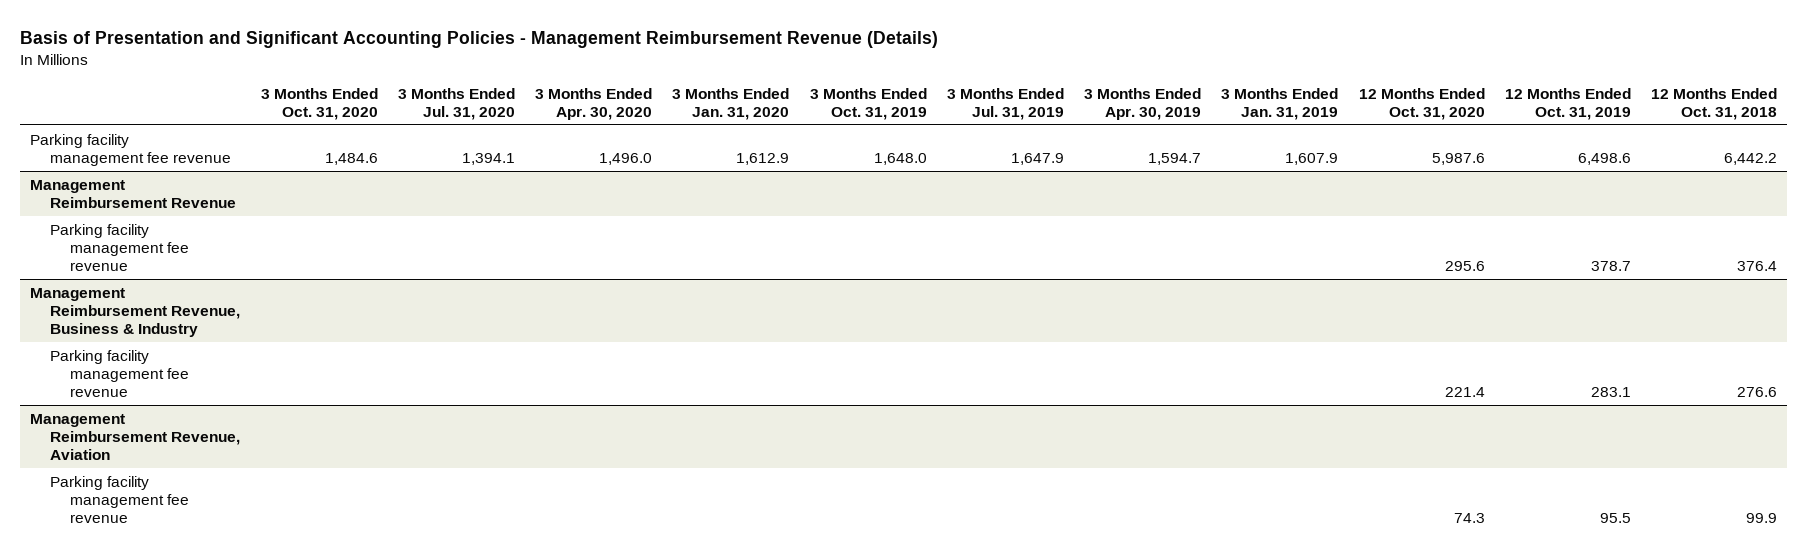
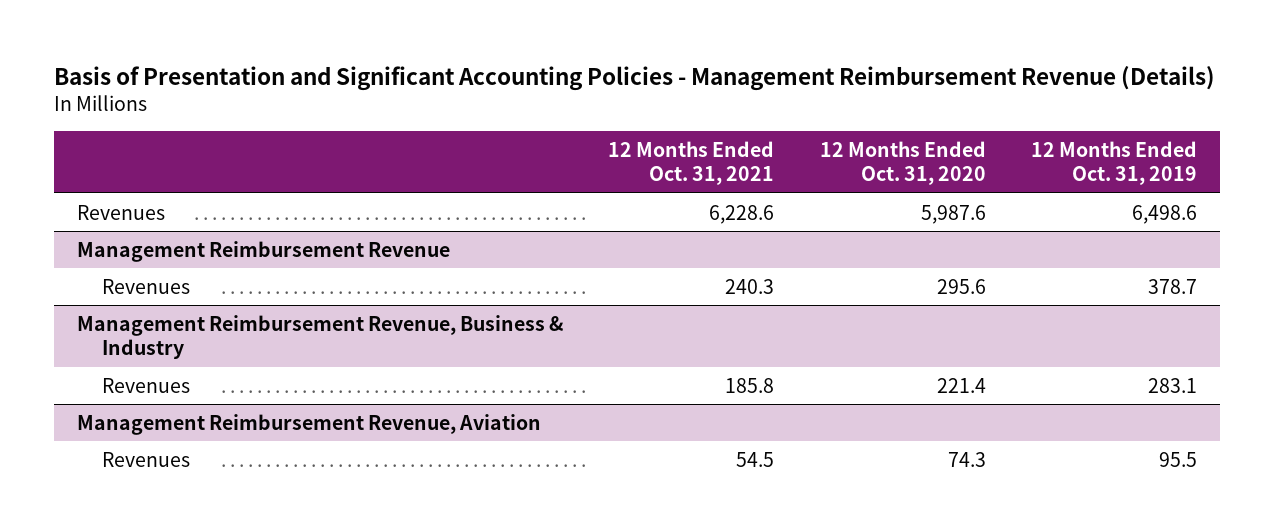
- | 3 Months Ended Oct. 31, 2020 | 3 Months Ended Jul. 31, 2020 | 3 Months Ended Apr. 30, 2020 | 3 Months Ended Jan. 31, 2020 | 3 Months Ended Oct. 31, 2019 | 3 Months Ended Jul. 31, 2019 | 3 Months Ended Apr. 30, 2019 | 3 Months Ended Jan. 31, 2019 | 12 Months Ended Oct. 31, 2020 | 12 Months Ended Oct. 31, 2019 | 12 Months Ended Oct. 31, 2018
+ | 12 Months Ended Oct. 31, 2021 | 12 Months Ended Oct. 31, 2020 | 12 Months Ended Oct. 31, 2019
- Parking facility management fee revenue | 1,484.6 | 1,394.1 | 1,496.0 | 1,612.9 | 1,648.0 | 1,647.9 | 1,594.7 | 1,607.9 | 5,987.6 | 6,498.6 | 6,442.2
+ Revenues | 6,228.6 | 5,987.6 | 6,498.6
@ Management Reimbursement Revenue
- Parking facility management fee revenue | | | | | | | | | 295.6 | 378.7 | 376.4
+ Revenues | 240.3 | 295.6 | 378.7
@ Management Reimbursement Revenue, Business & Industry
- Parking facility management fee revenue | | | | | | | | | 221.4 | 283.1 | 276.6
+ Revenues | 185.8 | 221.4 | 283.1
@ Management Reimbursement Revenue, Aviation
- Parking facility management fee revenue | | | | | | | | | 74.3 | 95.5 | 99.9
+ Revenues | 54.5 | 74.3 | 95.5

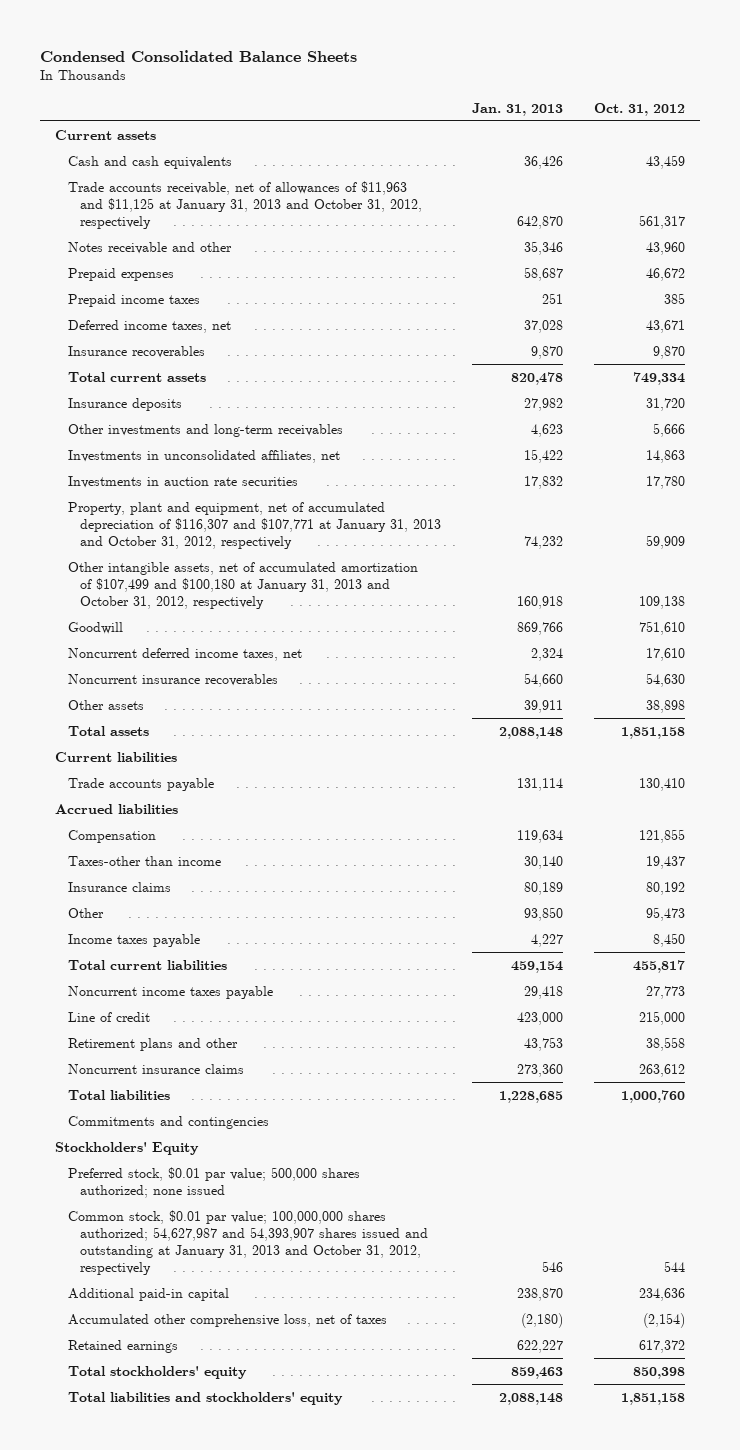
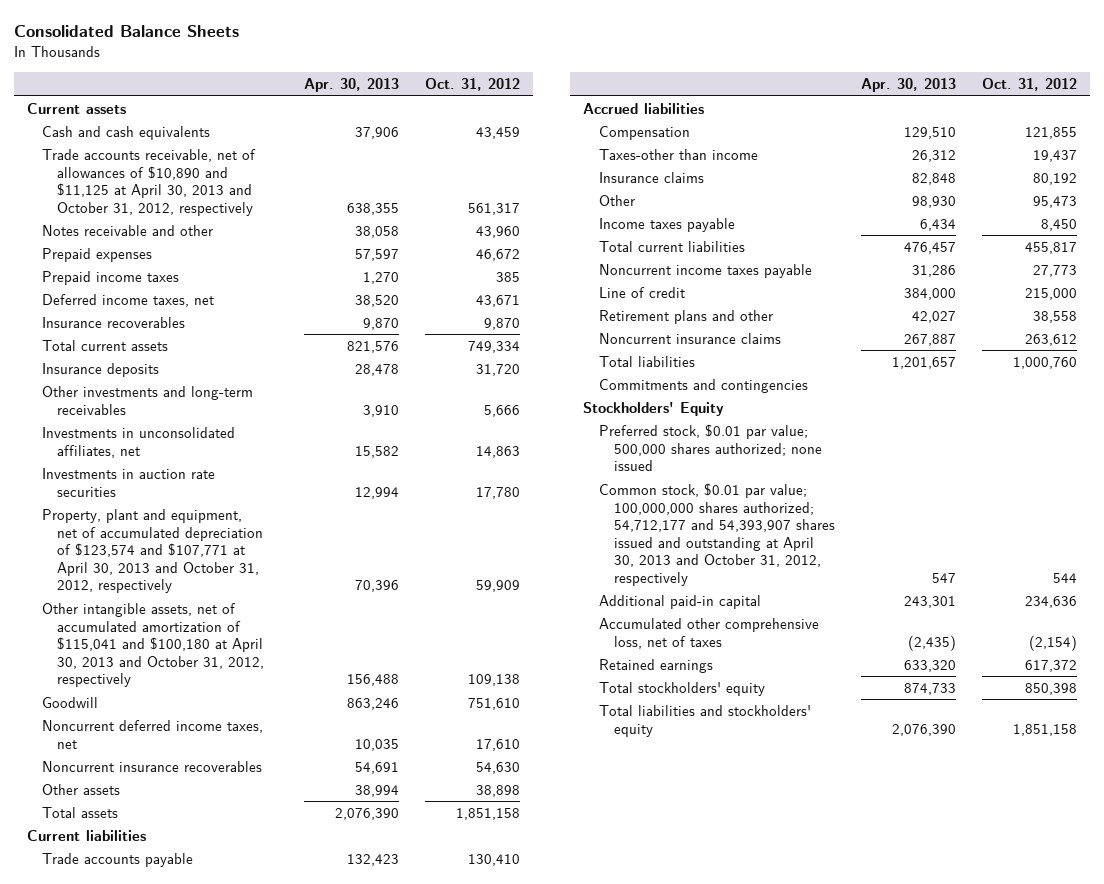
- Condensed Consolidated Balance Sheets
+ Consolidated Balance Sheets
- | Jan. 31, 2013 | Oct. 31, 2012
+ | Apr. 30, 2013 | Oct. 31, 2012
- Trade accounts receivable, net of allowances of $11,963 and $11,125 at January 31, 2013 and October 31, 2012, respectively | 642,870 | 561,317
+ Trade accounts receivable, net of allowances of $10,890 and $11,125 at April 30, 2013 and October 31, 2012, respectively | 638,355 | 561,317
- Property, plant and equipment, net of accumulated depreciation of $116,307 and $107,771 at January 31, 2013 and October 31, 2012, respectively | 74,232 | 59,909
- Other intangible assets, net of accumulated amortization of $107,499 and $100,180 at January 31, 2013 and October 31, 2012, respectively | 160,918 | 109,138
+ Property, plant and equipment, net of accumulated depreciation of $123,574 and $107,771 at April 30, 2013 and October 31, 2012, respectively | 70,396 | 59,909
+ Other intangible assets, net of accumulated amortization of $115,041 and $100,180 at April 30, 2013 and October 31, 2012, respectively | 156,488 | 109,138
- Common stock, $0.01 par value; 100,000,000 shares authorized; 54,627,987 and 54,393,907 shares issued and outstanding at January 31, 2013 and October 31, 2012, respectively | 546 | 544
+ Common stock, $0.01 par value; 100,000,000 shares authorized; 54,712,177 and 54,393,907 shares issued and outstanding at April 30, 2013 and October 31, 2012, respectively | 547 | 544

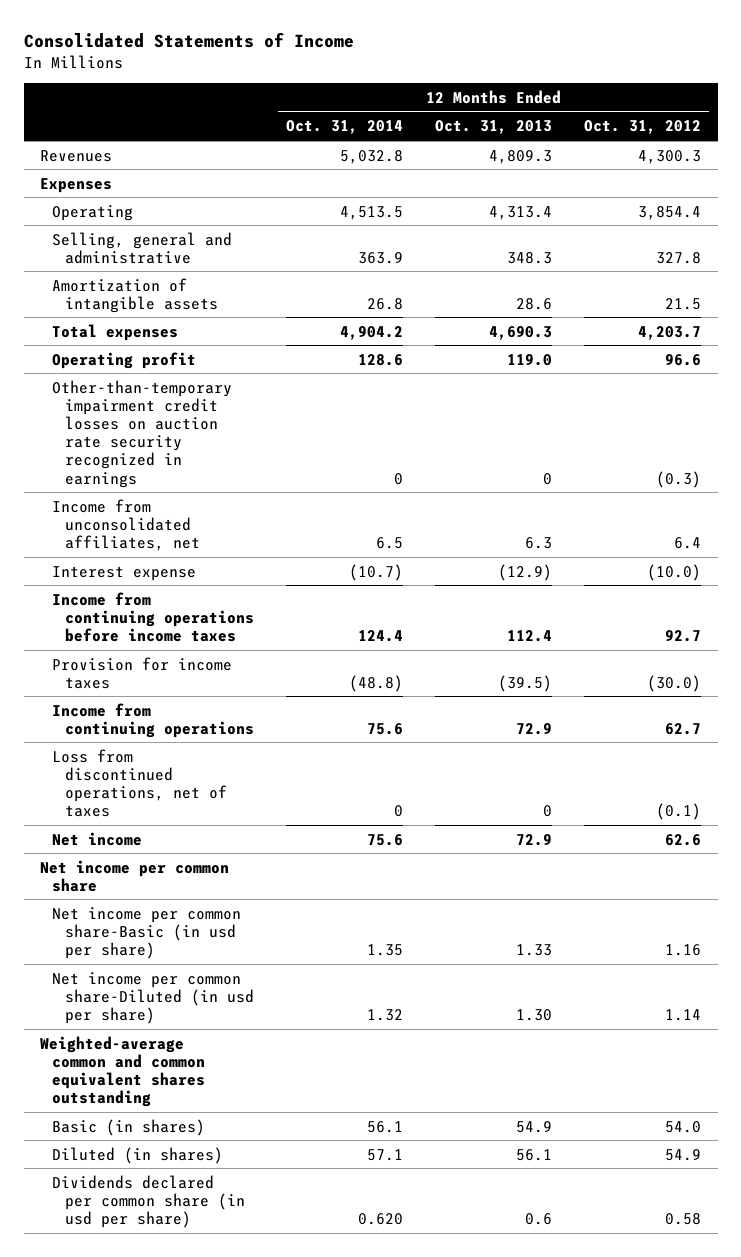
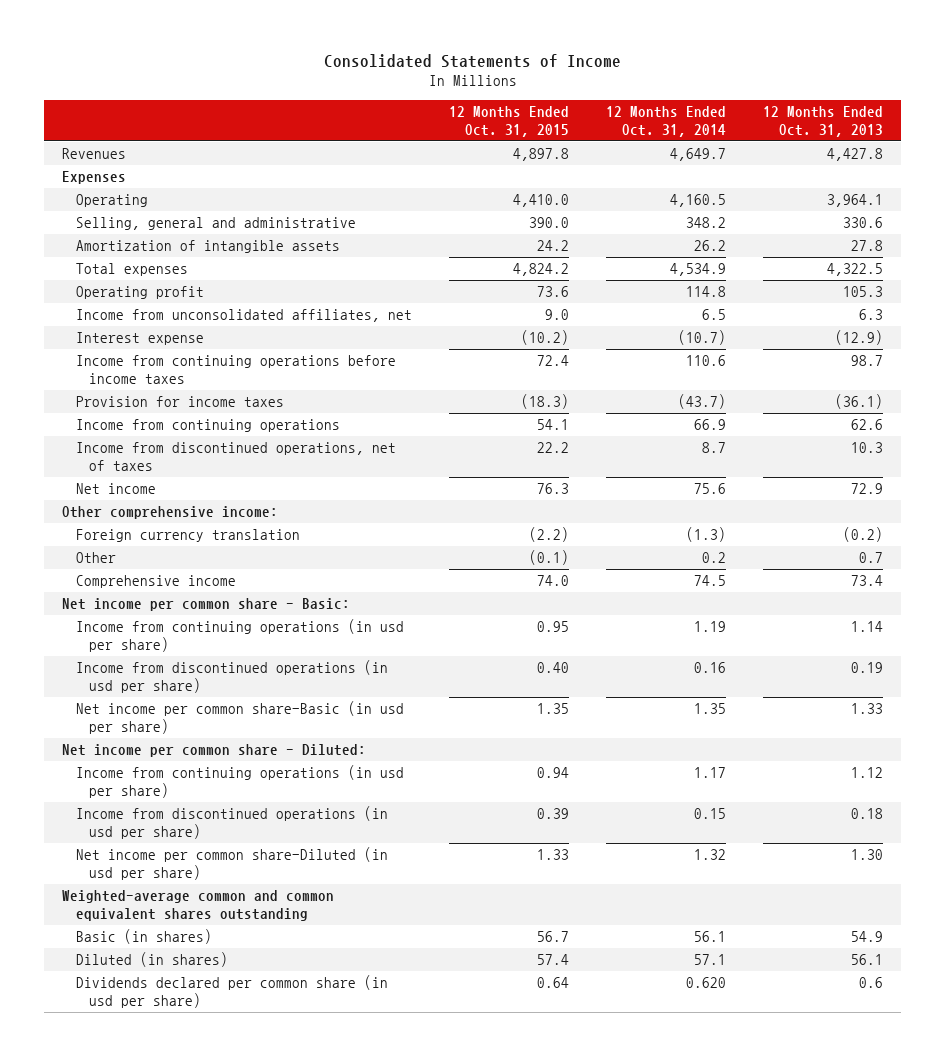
- | 12 Months Ended Oct. 31, 2014 | 12 Months Ended Oct. 31, 2013 | 12 Months Ended Oct. 31, 2012
+ | 12 Months Ended Oct. 31, 2015 | 12 Months Ended Oct. 31, 2014 | 12 Months Ended Oct. 31, 2013
- Revenues | 5,032.8 | 4,809.3 | 4,300.3
+ Revenues | 4,897.8 | 4,649.7 | 4,427.8
- Operating | 4,513.5 | 4,313.4 | 3,854.4
- Selling, general and administrative | 363.9 | 348.3 | 327.8
- Amortization of intangible assets | 26.8 | 28.6 | 21.5
- Total expenses | 4,904.2 | 4,690.3 | 4,203.7
- Operating profit | 128.6 | 119.0 | 96.6
- Other-than-temporary impairment credit losses on auction rate security recognized in earnings | 0 | 0 | (0.3)
+ Operating | 4,410.0 | 4,160.5 | 3,964.1
+ Selling, general and administrative | 390.0 | 348.2 | 330.6
+ Amortization of intangible assets | 24.2 | 26.2 | 27.8
+ Total expenses | 4,824.2 | 4,534.9 | 4,322.5
+ Operating profit | 73.6 | 114.8 | 105.3
- Income from continuing operations before income taxes | 124.4 | 112.4 | 92.7
- Provision for income taxes | (48.8) | (39.5) | (30.0)
- Income from continuing operations | 75.6 | 72.9 | 62.7
- Loss from discontinued operations, net of taxes | 0 | 0 | (0.1)
+ Income from continuing operations before income taxes | 72.4 | 110.6 | 98.7
+ Provision for income taxes | (18.3) | (43.7) | (36.1)
+ Income from continuing operations | 54.1 | 66.9 | 62.6
+ Income from discontinued operations, net of taxes | 22.2 | 8.7 | 10.3
- Net income per common share
+ Other comprehensive income:
+ Foreign currency translation | (2.2) | (1.3) | (0.2)
+ Other | (0.1) | 0.2 | 0.7
+ Comprehensive income | 74.0 | 74.5 | 73.4
+ Net income per common share - Basic:
+ Income from continuing operations (in usd per share) | 0.95 | 1.19 | 1.14
+ Income from discontinued operations (in usd per share) | 0.40 | 0.16 | 0.19
+ Net income per common share - Diluted:
+ Income from continuing operations (in usd per share) | 0.94 | 1.17 | 1.12
+ Income from discontinued operations (in usd per share) | 0.39 | 0.15 | 0.18

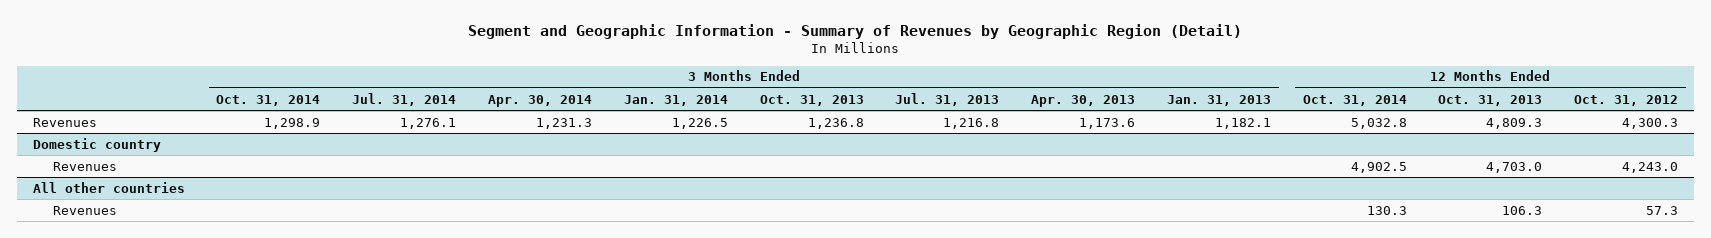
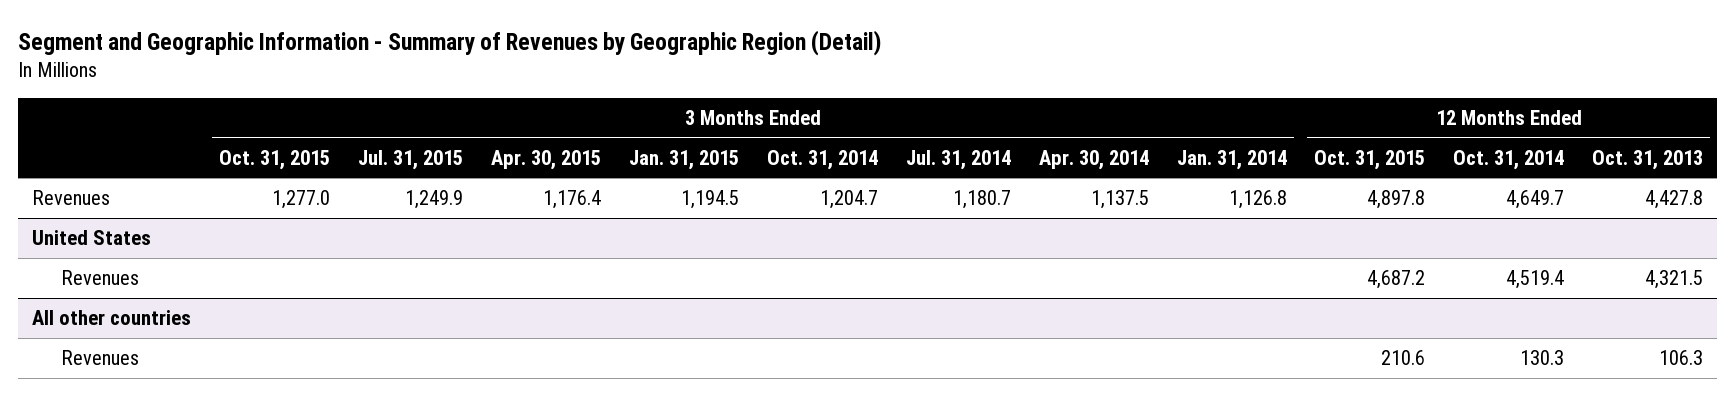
- | 3 Months Ended Oct. 31, 2014 | 3 Months Ended Jul. 31, 2014 | 3 Months Ended Apr. 30, 2014 | 3 Months Ended Jan. 31, 2014 | 3 Months Ended Oct. 31, 2013 | 3 Months Ended Jul. 31, 2013 | 3 Months Ended Apr. 30, 2013 | 3 Months Ended Jan. 31, 2013 | 12 Months Ended Oct. 31, 2014 | 12 Months Ended Oct. 31, 2013 | 12 Months Ended Oct. 31, 2012
+ | 3 Months Ended Oct. 31, 2015 | 3 Months Ended Jul. 31, 2015 | 3 Months Ended Apr. 30, 2015 | 3 Months Ended Jan. 31, 2015 | 3 Months Ended Oct. 31, 2014 | 3 Months Ended Jul. 31, 2014 | 3 Months Ended Apr. 30, 2014 | 3 Months Ended Jan. 31, 2014 | 12 Months Ended Oct. 31, 2015 | 12 Months Ended Oct. 31, 2014 | 12 Months Ended Oct. 31, 2013
- Revenues | 1,298.9 | 1,276.1 | 1,231.3 | 1,226.5 | 1,236.8 | 1,216.8 | 1,173.6 | 1,182.1 | 5,032.8 | 4,809.3 | 4,300.3
- Domestic country
- Revenues | | | | | | | | | 4,902.5 | 4,703.0 | 4,243.0
+ Revenues | 1,277.0 | 1,249.9 | 1,176.4 | 1,194.5 | 1,204.7 | 1,180.7 | 1,137.5 | 1,126.8 | 4,897.8 | 4,649.7 | 4,427.8
+ United States
+ Revenues | | | | | | | | | 4,687.2 | 4,519.4 | 4,321.5

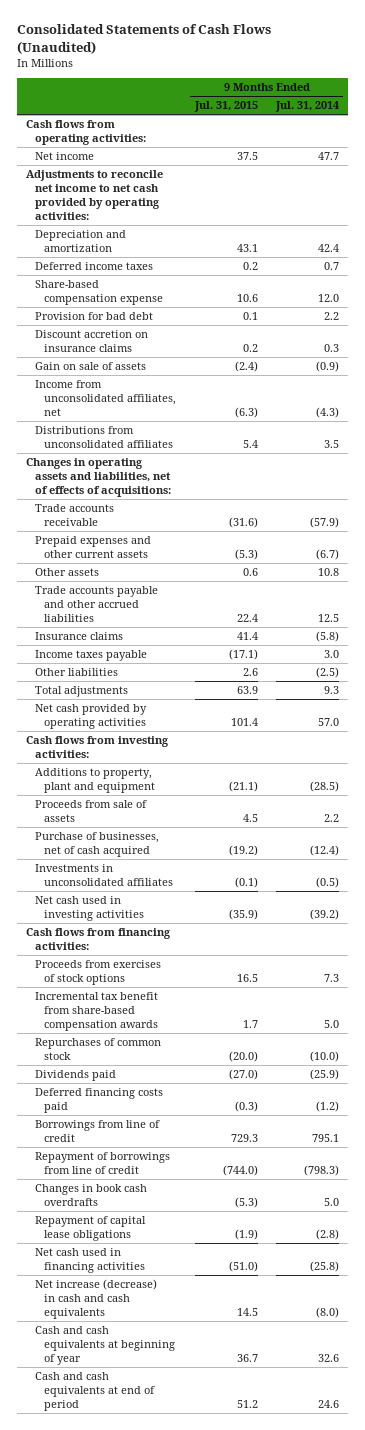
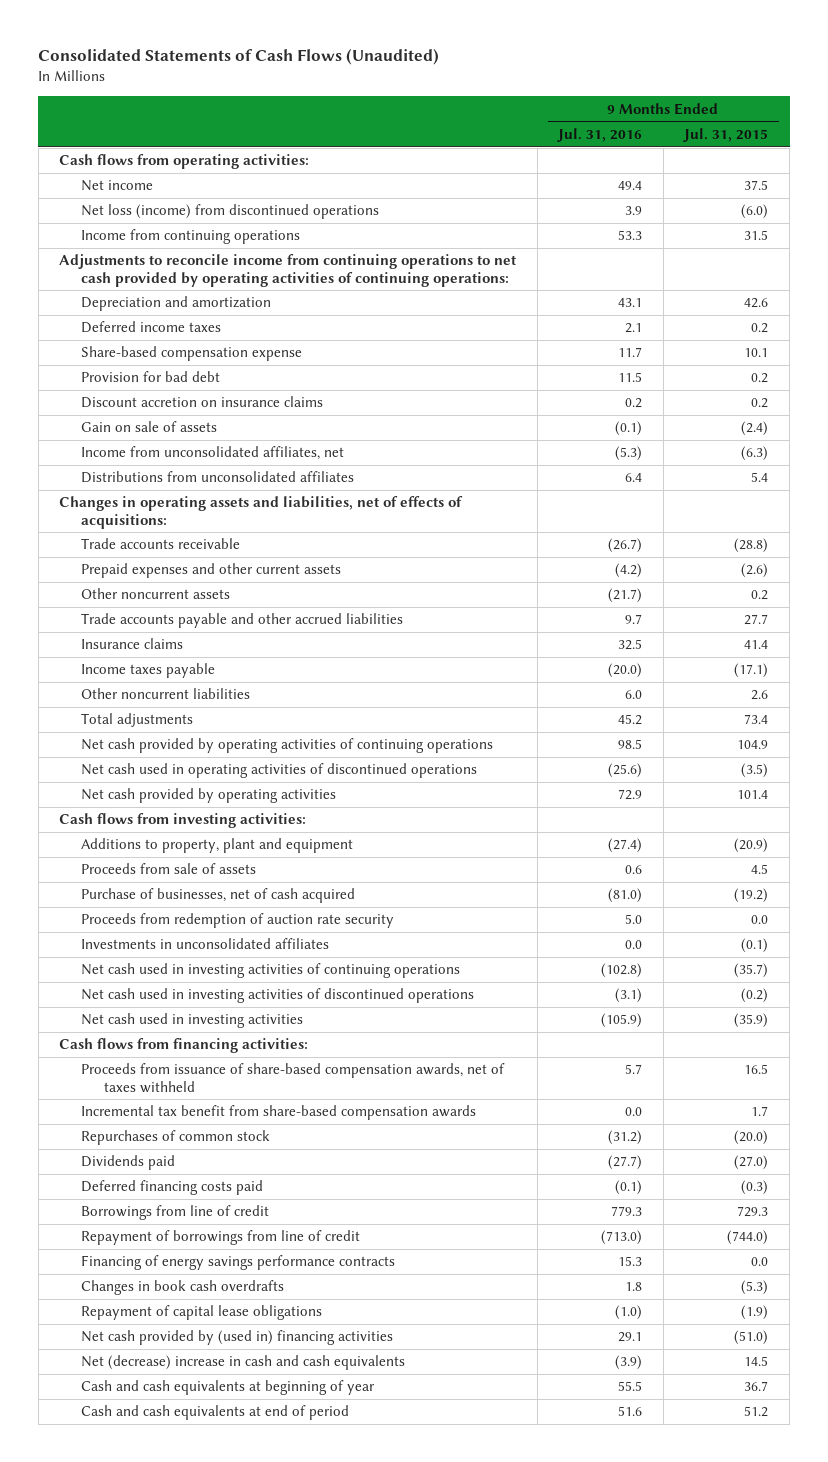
- | 9 Months Ended Jul. 31, 2015 | 9 Months Ended Jul. 31, 2014
+ | 9 Months Ended Jul. 31, 2016 | 9 Months Ended Jul. 31, 2015
- Adjustments to reconcile net income to net cash provided by operating activities:
- Depreciation and amortization | 43.1 | 42.4
+ Net loss (income) from discontinued operations | 3.9 | (6.0)
+ Income from continuing operations | 53.3 | 31.5
+ Adjustments to reconcile income from continuing operations to net cash provided by operating activities of continuing operations:
+ Depreciation and amortization | 43.1 | 42.6
- Share-based compensation expense | 10.6 | 12.0
- Provision for bad debt | 0.1 | 2.2
+ Share-based compensation expense | 11.7 | 10.1
+ Provision for bad debt | 11.5 | 0.2
- Trade accounts receivable | (31.6) | (57.9)
- Prepaid expenses and other current assets | (5.3) | (6.7)
- Other assets | 0.6 | 10.8
- Trade accounts payable and other accrued liabilities | 22.4 | 12.5
+ Trade accounts receivable | (26.7) | (28.8)
+ Prepaid expenses and other current assets | (4.2) | (2.6)
+ Other noncurrent assets | (21.7) | 0.2
+ Trade accounts payable and other accrued liabilities | 9.7 | 27.7
- Other liabilities | 2.6 | (2.5)
- Total adjustments | 63.9 | 9.3
+ Other noncurrent liabilities | 6.0 | 2.6
+ Total adjustments | 45.2 | 73.4
+ Net cash provided by operating activities of continuing operations | 98.5 | 104.9
+ Net cash used in operating activities of discontinued operations | (25.6) | (3.5)
- Additions to property, plant and equipment | (21.1) | (28.5)
+ Additions to property, plant and equipment | (27.4) | (20.9)
+ Proceeds from redemption of auction rate security | 5.0 | 0.0
+ Net cash used in investing activities of continuing operations | (102.8) | (35.7)
+ Net cash used in investing activities of discontinued operations | (3.1) | (0.2)
- Proceeds from exercises of stock options | 16.5 | 7.3
+ Proceeds from issuance of share-based compensation awards, net of taxes withheld | 5.7 | 16.5
+ Financing of energy savings performance contracts | 15.3 | 0.0
- Net cash used in financing activities | (51.0) | (25.8)
- Net increase (decrease) in cash and cash equivalents | 14.5 | (8.0)
+ Net cash provided by (used in) financing activities | 29.1 | (51.0)
+ Net (decrease) increase in cash and cash equivalents | (3.9) | 14.5

